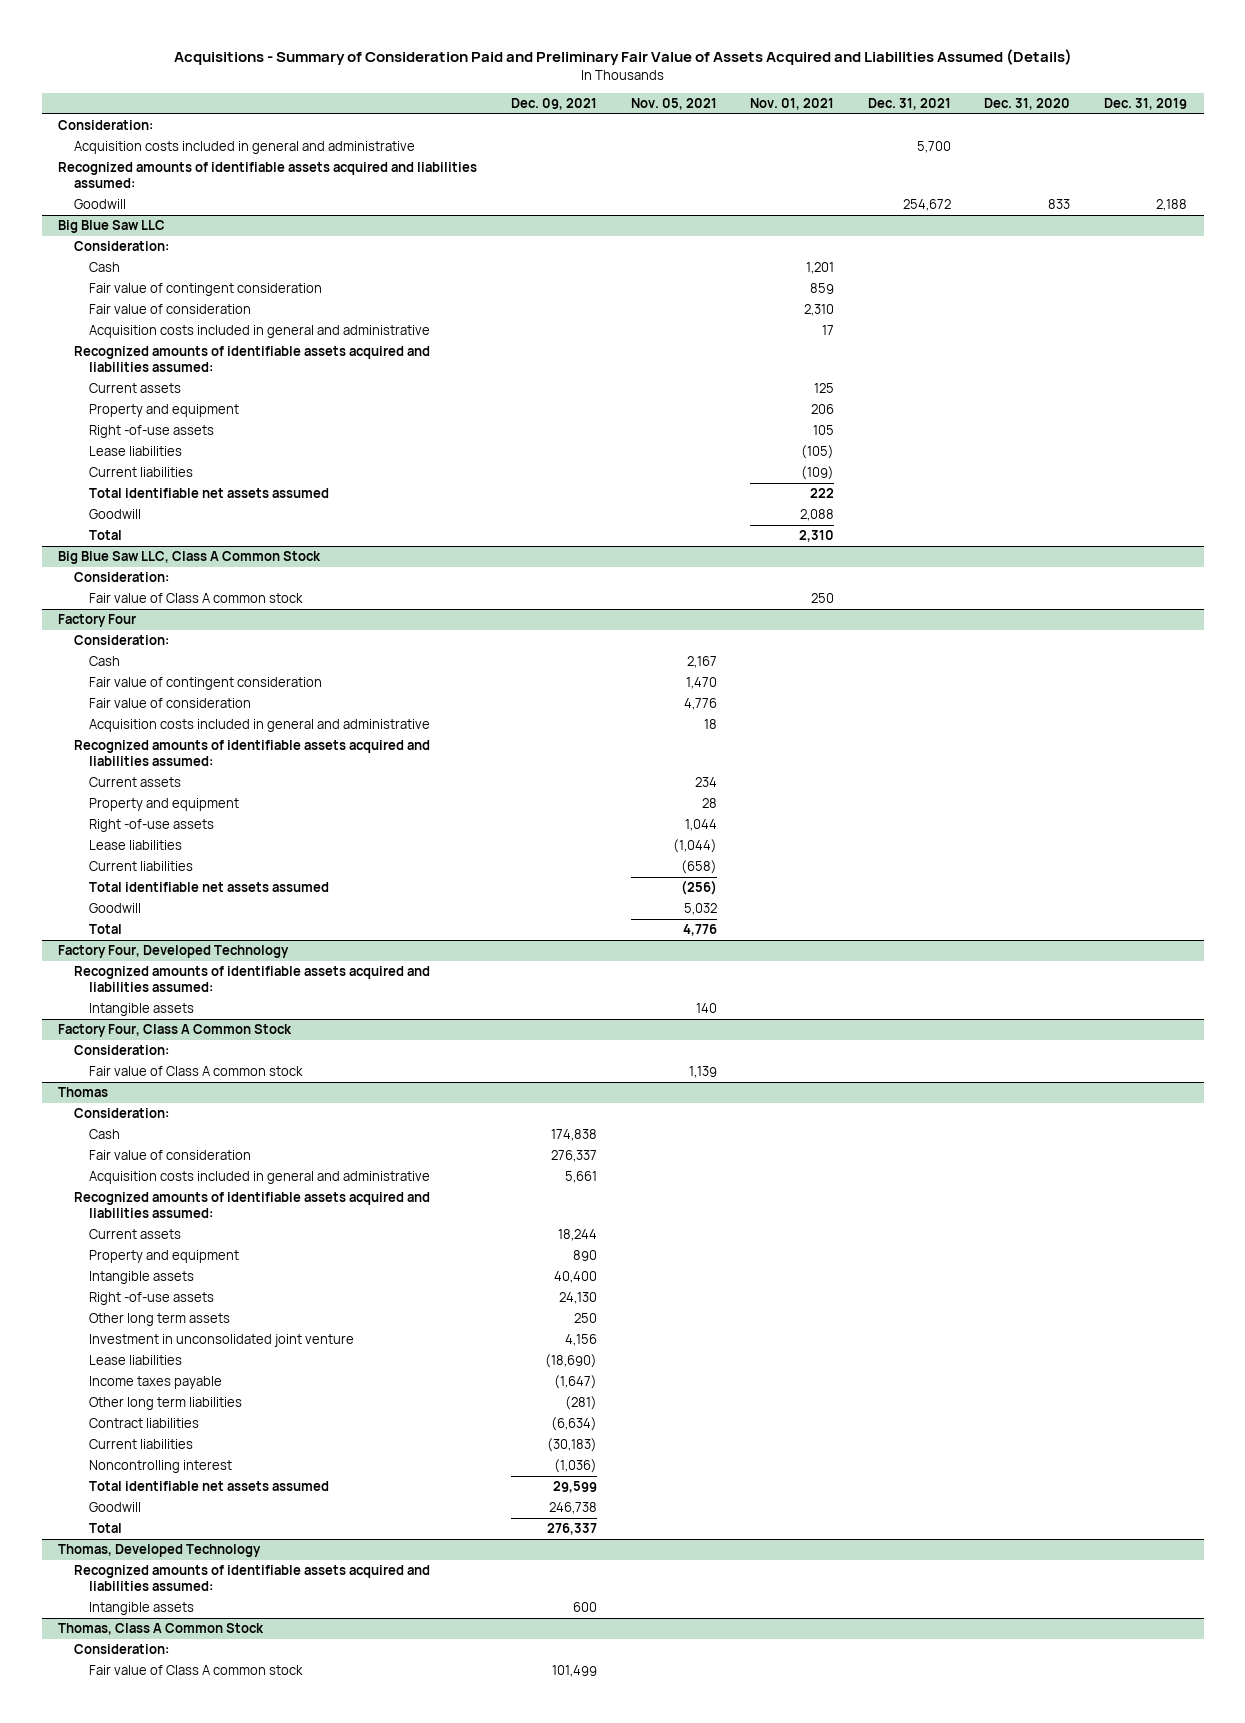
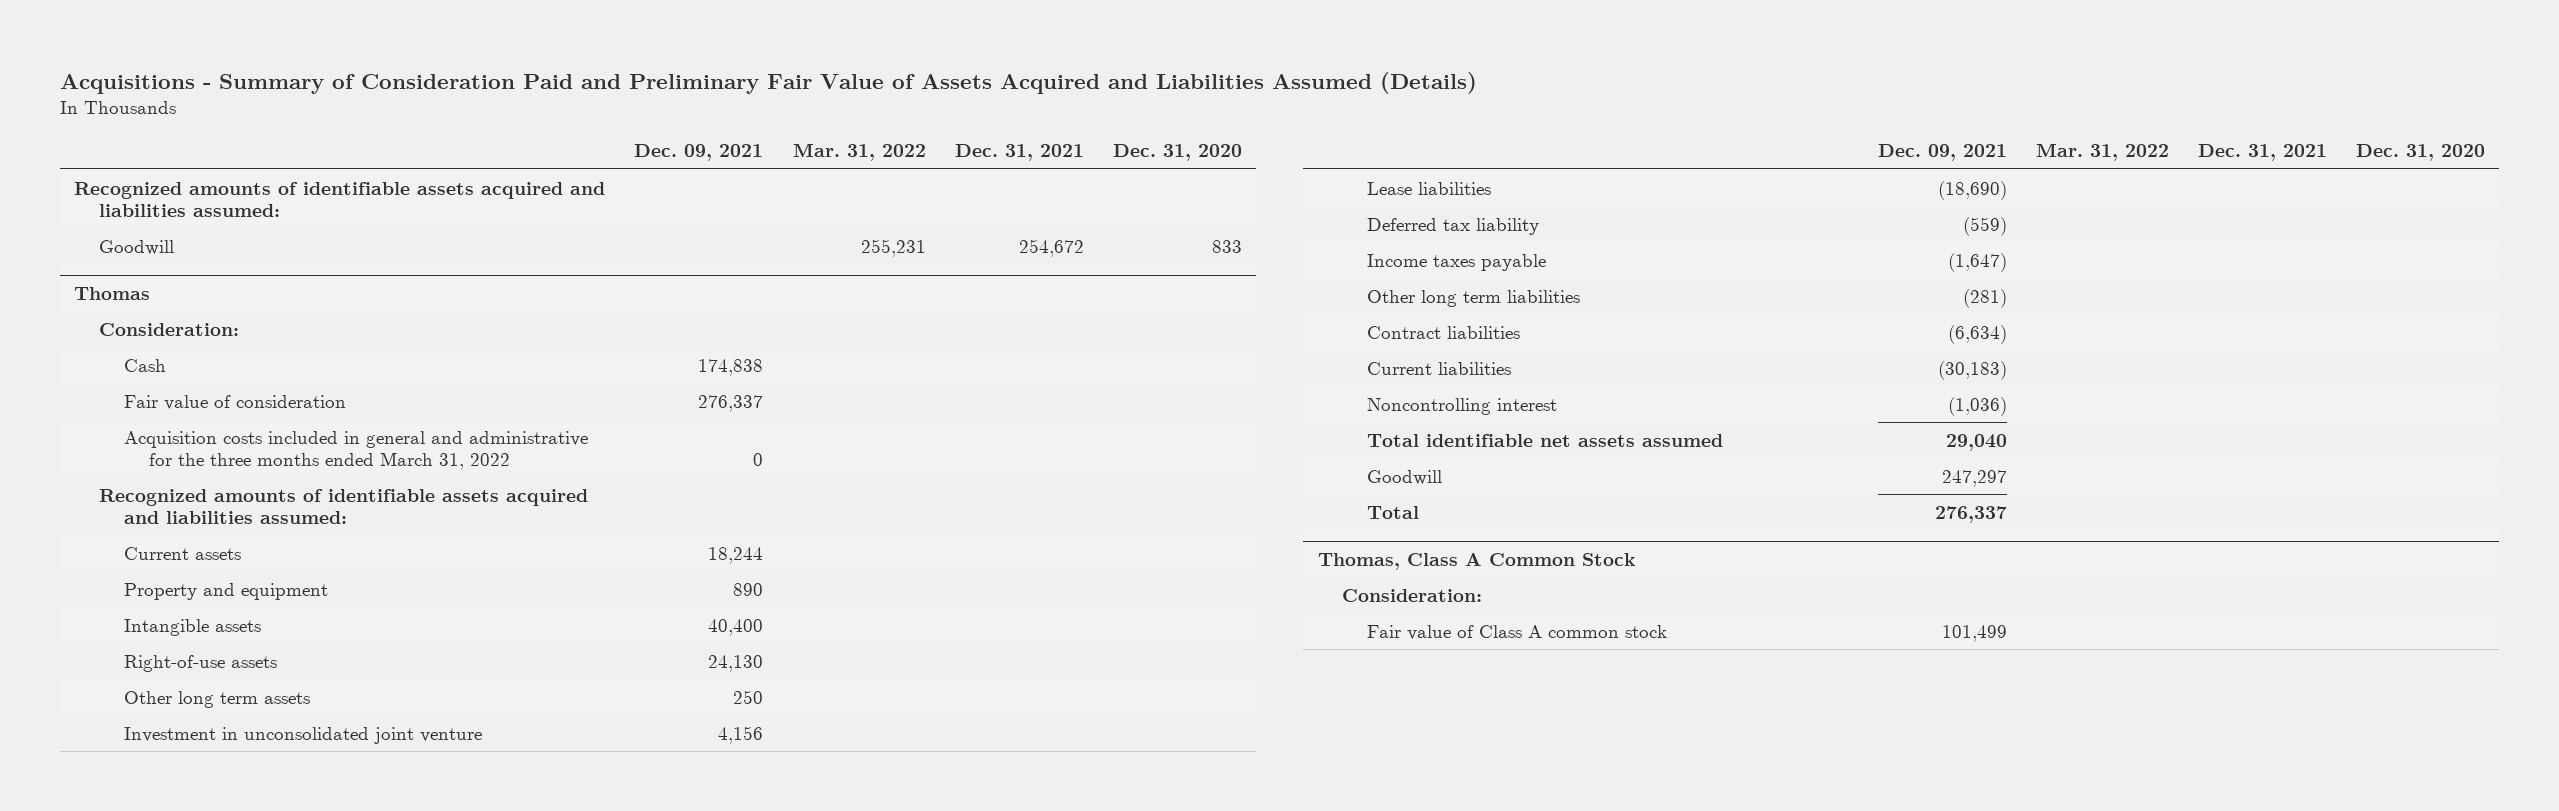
- | Dec. 09, 2021 | Nov. 05, 2021 | Nov. 01, 2021 | Dec. 31, 2021 | Dec. 31, 2020 | Dec. 31, 2019
+ | Dec. 09, 2021 | Mar. 31, 2022 | Dec. 31, 2021 | Dec. 31, 2020
- Consideration:
- Acquisition costs included in general and administrative | | | | 5,700 | |
- Big Blue Saw LLC
- Consideration:
- Cash | | | 1,201 | | |
- Fair value of contingent consideration | | | 859 | | |
- Fair value of consideration | | | 2,310 | | |
- Acquisition costs included in general and administrative | | | 17 | | |
- Recognized amounts of identifiable assets acquired and liabilities assumed:
- Current assets | | | 125 | | |
- Property and equipment | | | 206 | | |
- Right -of-use assets | | | 105 | | |
- Lease liabilities | | | (105) | | |
- Current liabilities | | | (109) | | |
- Total identifiable net assets assumed | | | 222 | | |
- Goodwill | | | 2,088 | | |
- Total | | | 2,310 | | |
- Big Blue Saw LLC, Class A Common Stock
- Consideration:
- Fair value of Class A common stock | | | 250 | | |
- Factory Four
- Consideration:
- Cash | | 2,167 | | | |
- Fair value of contingent consideration | | 1,470 | | | |
- Fair value of consideration | | 4,776 | | | |
- Acquisition costs included in general and administrative | | 18 | | | |
- Recognized amounts of identifiable assets acquired and liabilities assumed:
- Current assets | | 234 | | | |
- Property and equipment | | 28 | | | |
- Right -of-use assets | | 1,044 | | | |
- Lease liabilities | | (1,044) | | | |
- Current liabilities | | (658) | | | |
- Total identifiable net assets assumed | | (256) | | | |
- Goodwill | | 5,032 | | | |
- Total | | 4,776 | | | |
- Factory Four, Developed Technology
- Recognized amounts of identifiable assets acquired and liabilities assumed:
- Intangible assets | | 140 | | | |
- Factory Four, Class A Common Stock
- Consideration:
- Fair value of Class A common stock | | 1,139 | | | |
@ Thomas
- Acquisition costs included in general and administrative | 5,661 | | | | |
+ Acquisition costs included in general and administrative for the three months ended March 31, 2022 | 0 | | |
- Right -of-use assets | 24,130 | | | | |
+ Right-of-use assets | 24,130 | | |
+ Deferred tax liability | (559) | | |
- Total identifiable net assets assumed | 29,599 | | | | |
- Goodwill | 246,738 | | | | |
+ Total identifiable net assets assumed | 29,040 | | |
+ Goodwill | 247,297 | | |
- Thomas, Developed Technology
- Recognized amounts of identifiable assets acquired and liabilities assumed:
- Intangible assets | 600 | | | | |

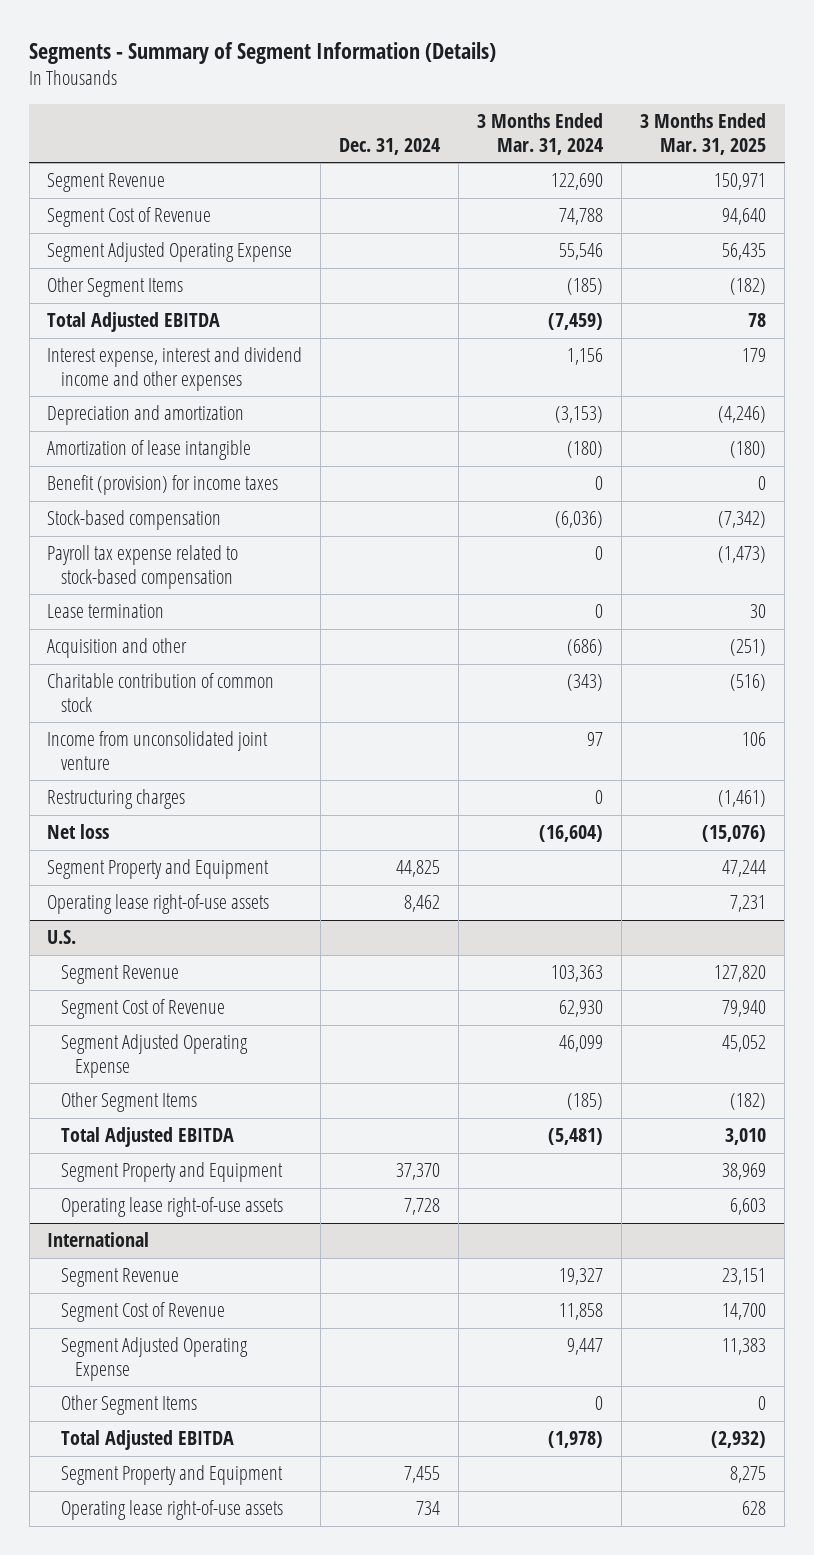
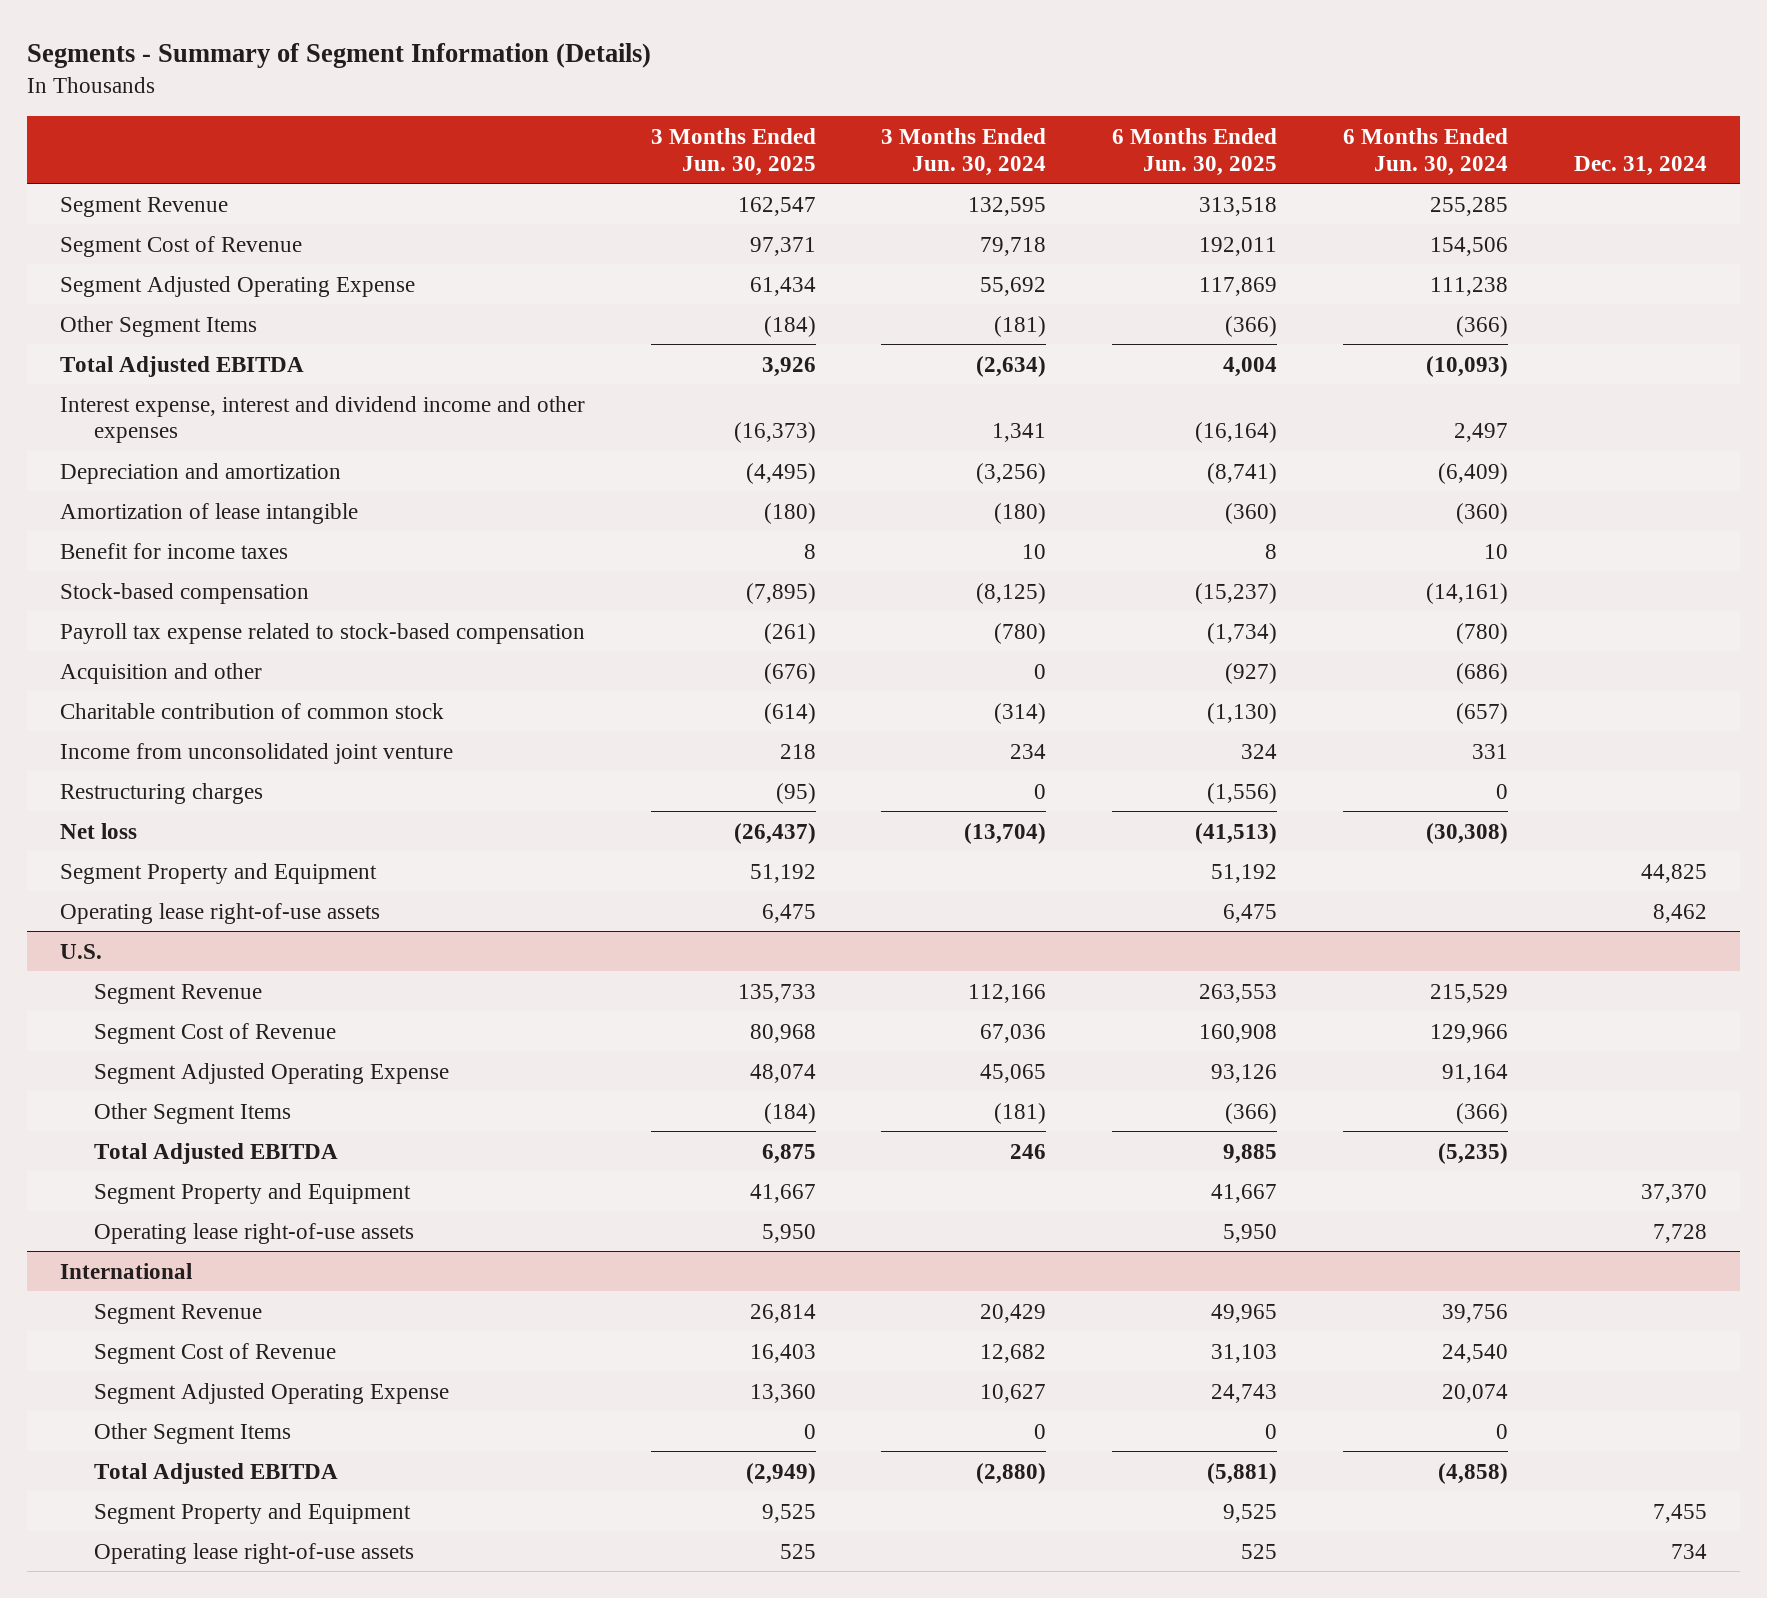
- | Dec. 31, 2024 | 3 Months Ended Mar. 31, 2024 | 3 Months Ended Mar. 31, 2025
+ | 3 Months Ended Jun. 30, 2025 | 3 Months Ended Jun. 30, 2024 | 6 Months Ended Jun. 30, 2025 | 6 Months Ended Jun. 30, 2024 | Dec. 31, 2024
- Benefit (provision) for income taxes | | 0 | 0
+ Benefit for income taxes | 8 | 10 | 8 | 10 |
- Lease termination | | 0 | 30

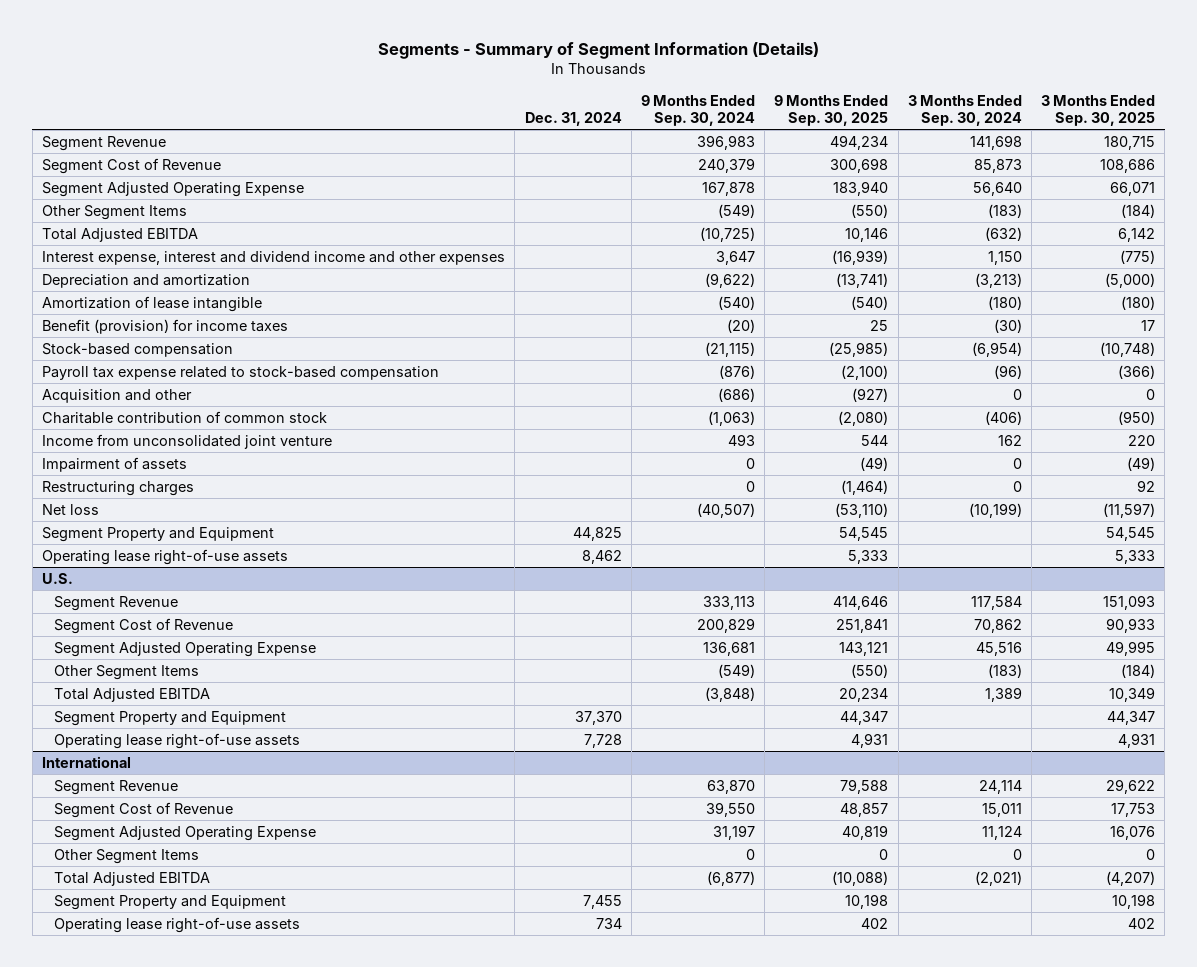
- | 3 Months Ended Jun. 30, 2025 | 3 Months Ended Jun. 30, 2024 | 6 Months Ended Jun. 30, 2025 | 6 Months Ended Jun. 30, 2024 | Dec. 31, 2024
+ | Dec. 31, 2024 | 9 Months Ended Sep. 30, 2024 | 9 Months Ended Sep. 30, 2025 | 3 Months Ended Sep. 30, 2024 | 3 Months Ended Sep. 30, 2025
- Benefit for income taxes | 8 | 10 | 8 | 10 |
+ Benefit (provision) for income taxes | | (20) | 25 | (30) | 17
+ Impairment of assets | | 0 | (49) | 0 | (49)

